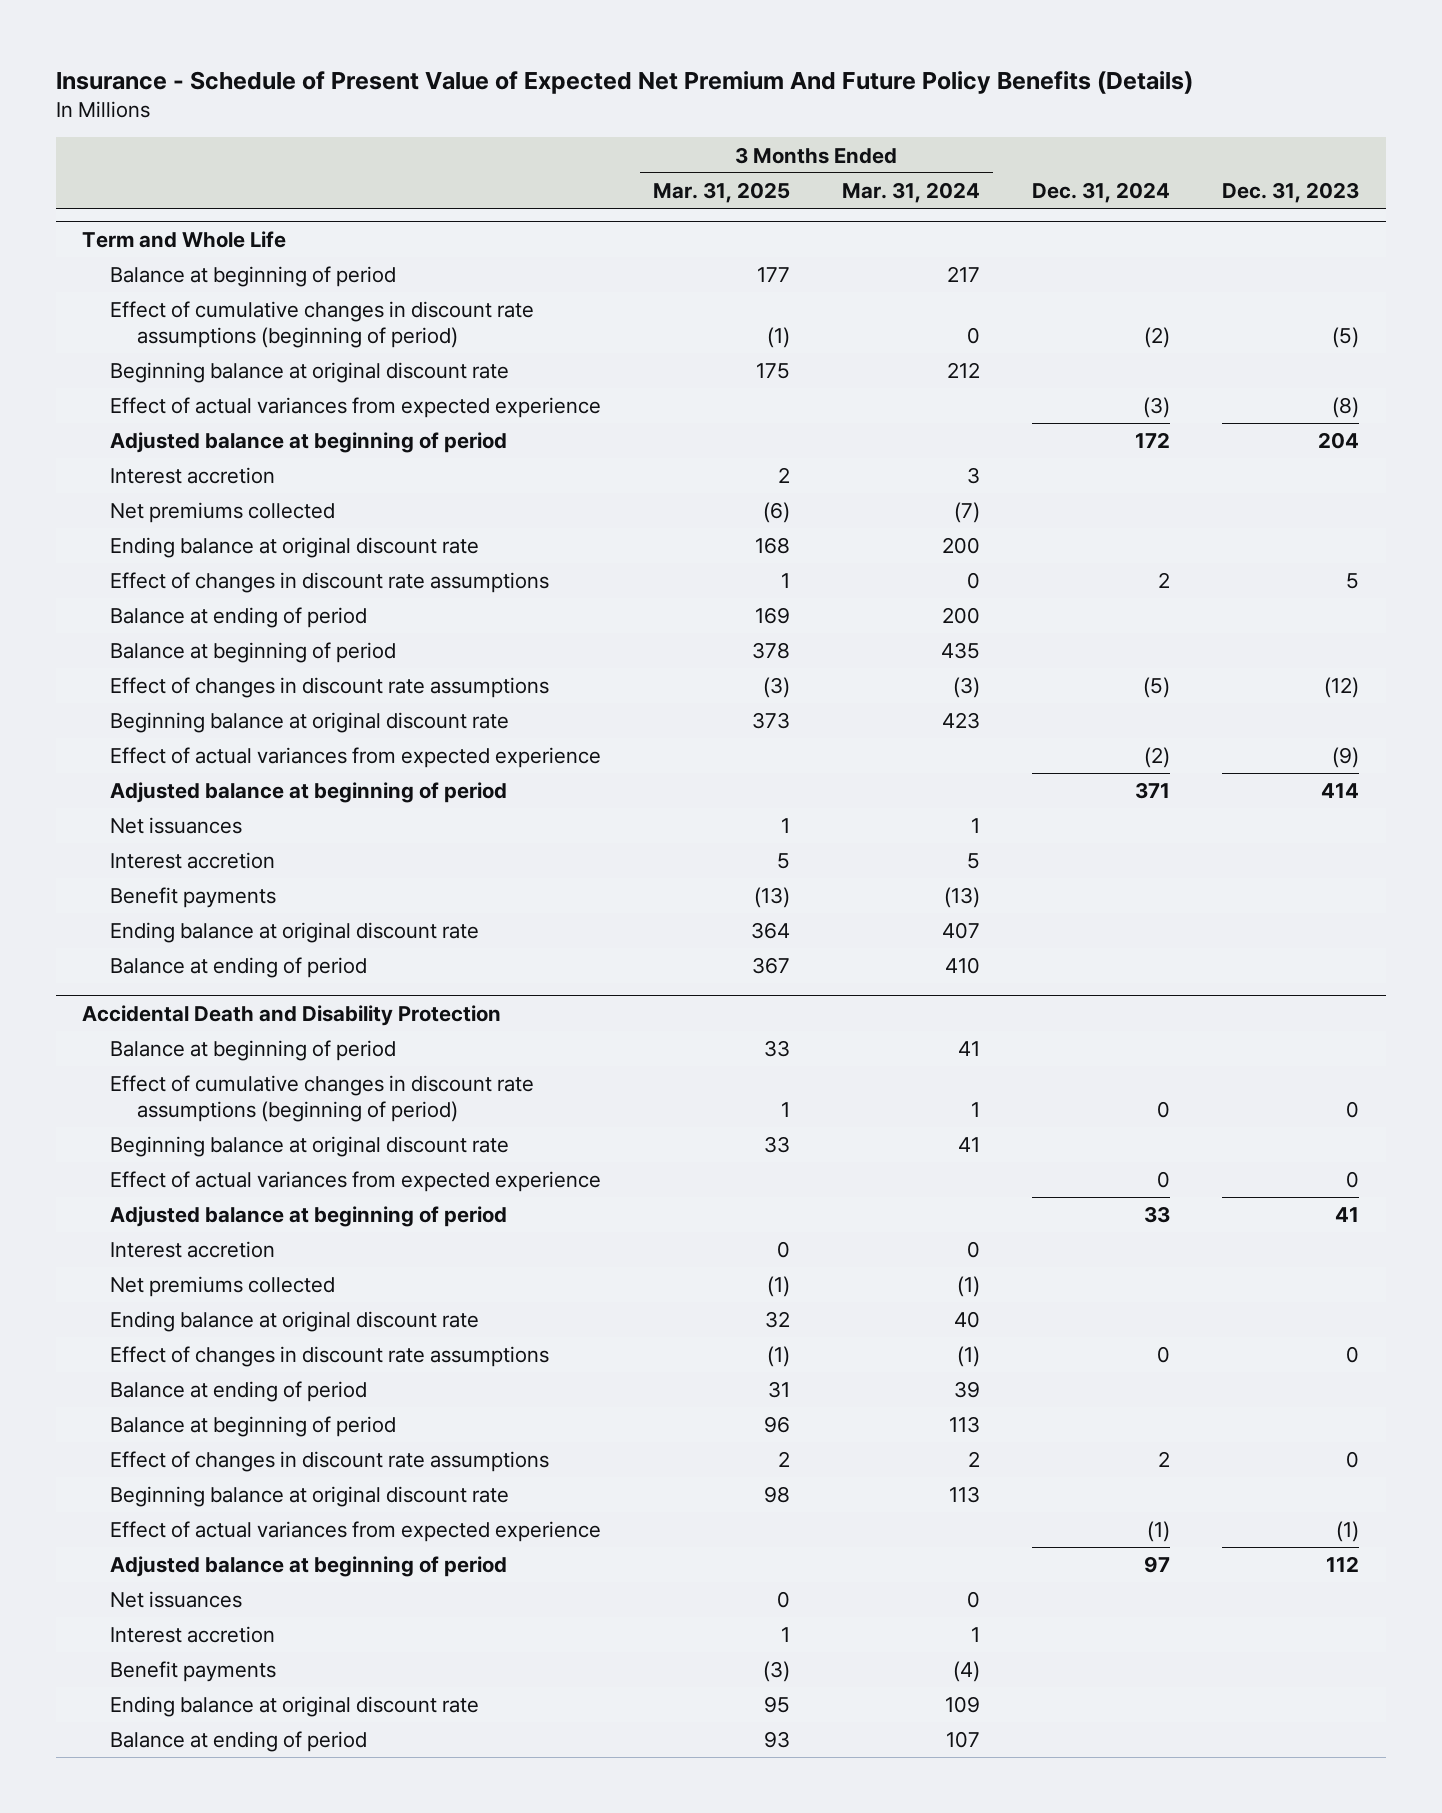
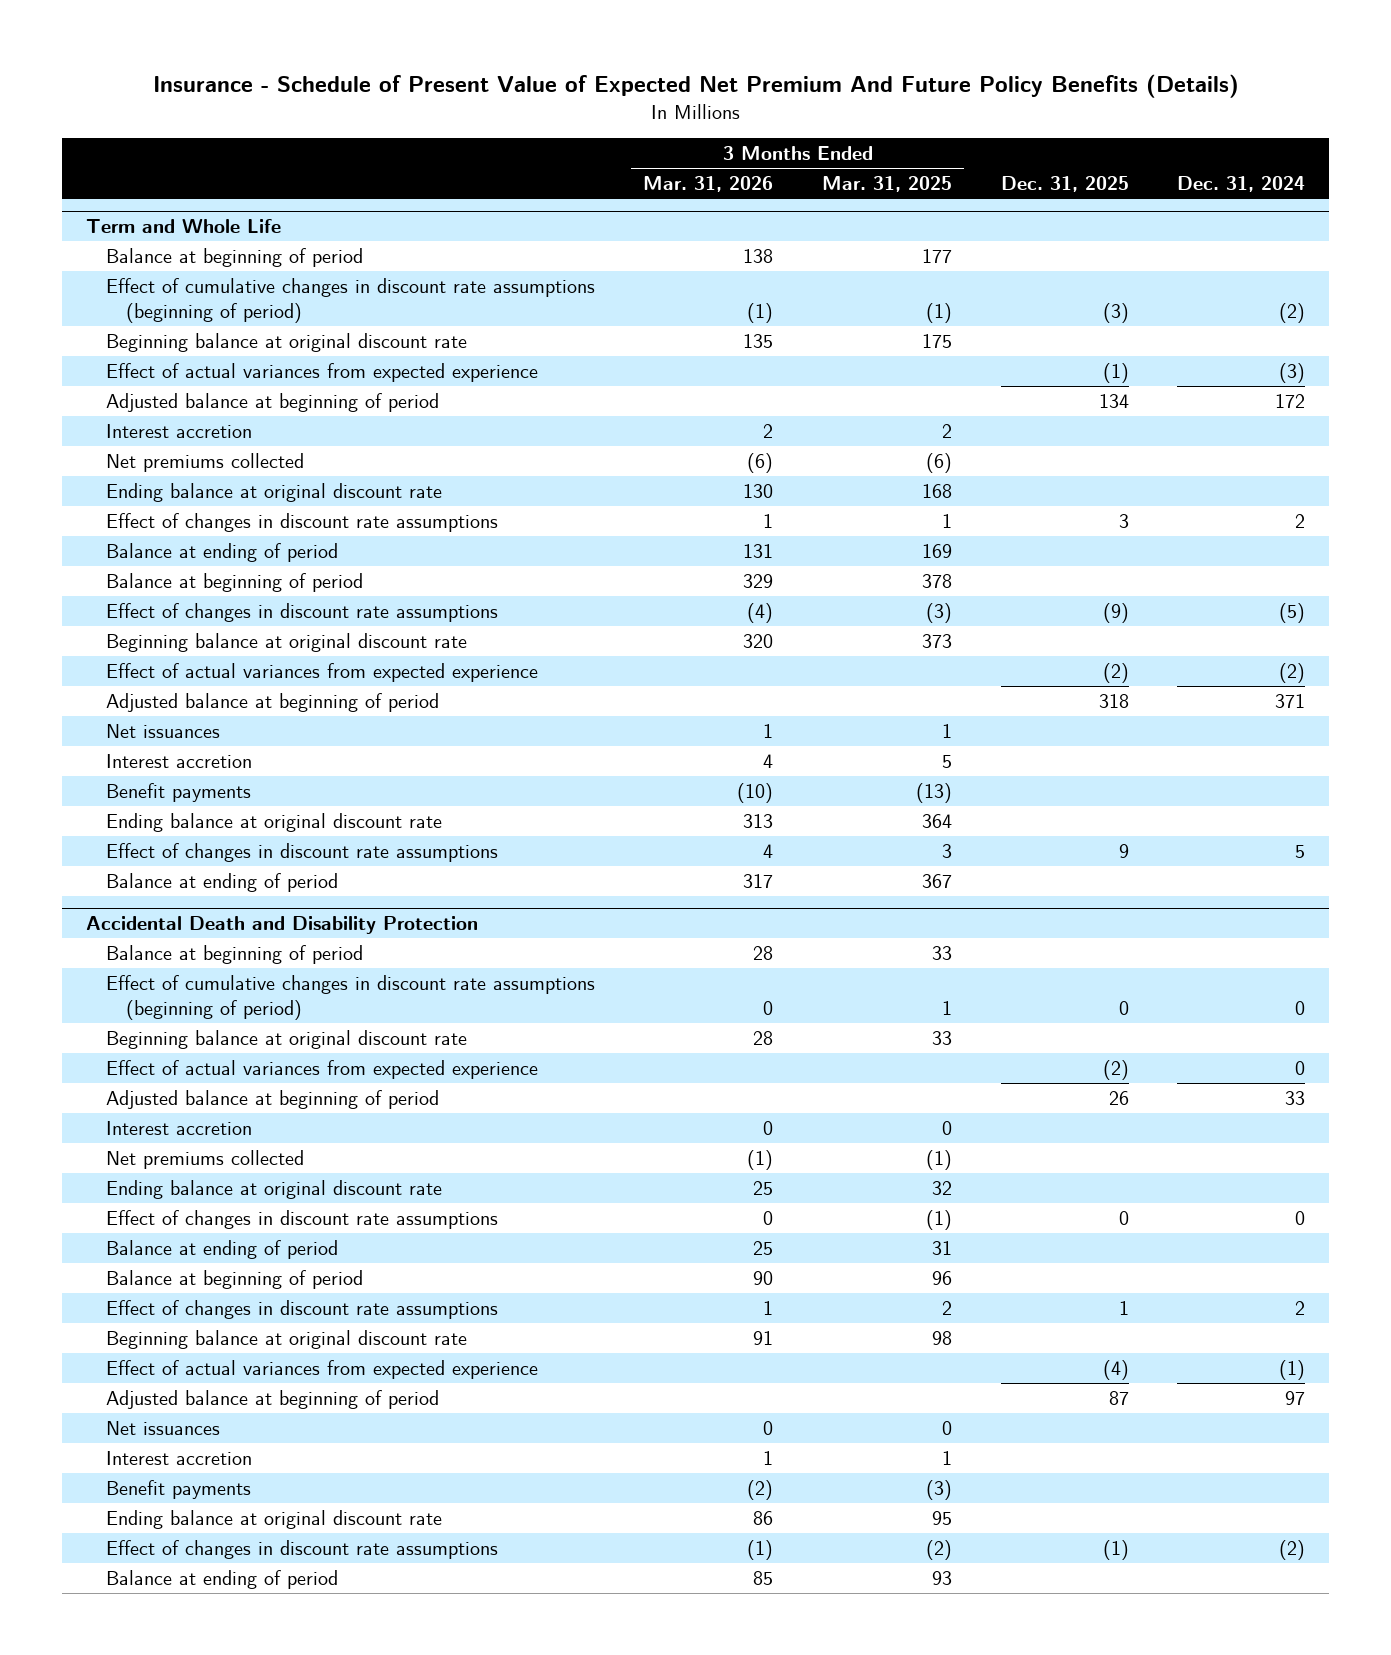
- | 3 Months Ended Mar. 31, 2025 | 3 Months Ended Mar. 31, 2024 | Dec. 31, 2024 | Dec. 31, 2023
+ | 3 Months Ended Mar. 31, 2026 | 3 Months Ended Mar. 31, 2025 | Dec. 31, 2025 | Dec. 31, 2024
@ Term and Whole Life
+ Effect of changes in discount rate assumptions | 4 | 3 | 9 | 5
@ Accidental Death and Disability Protection
+ Effect of changes in discount rate assumptions | (1) | (2) | (1) | (2)

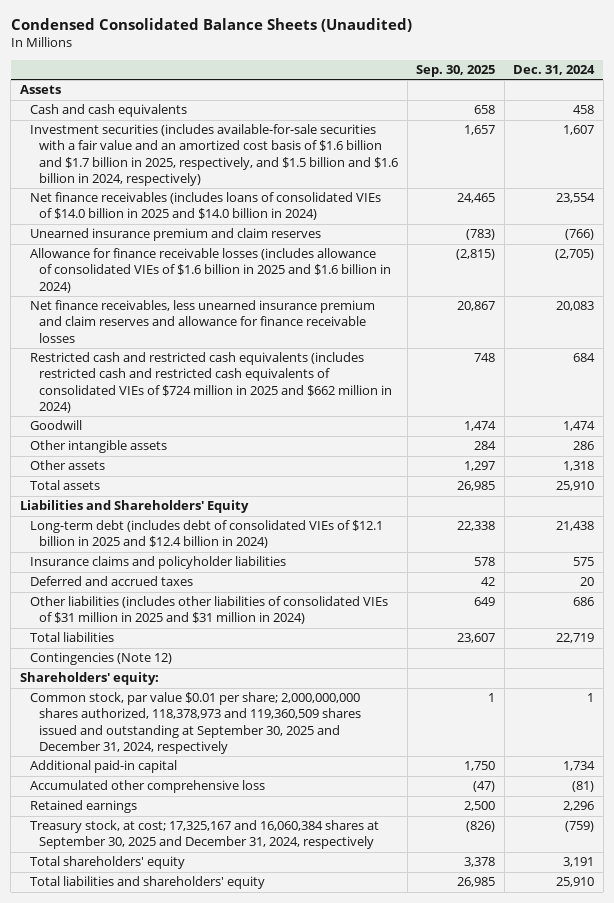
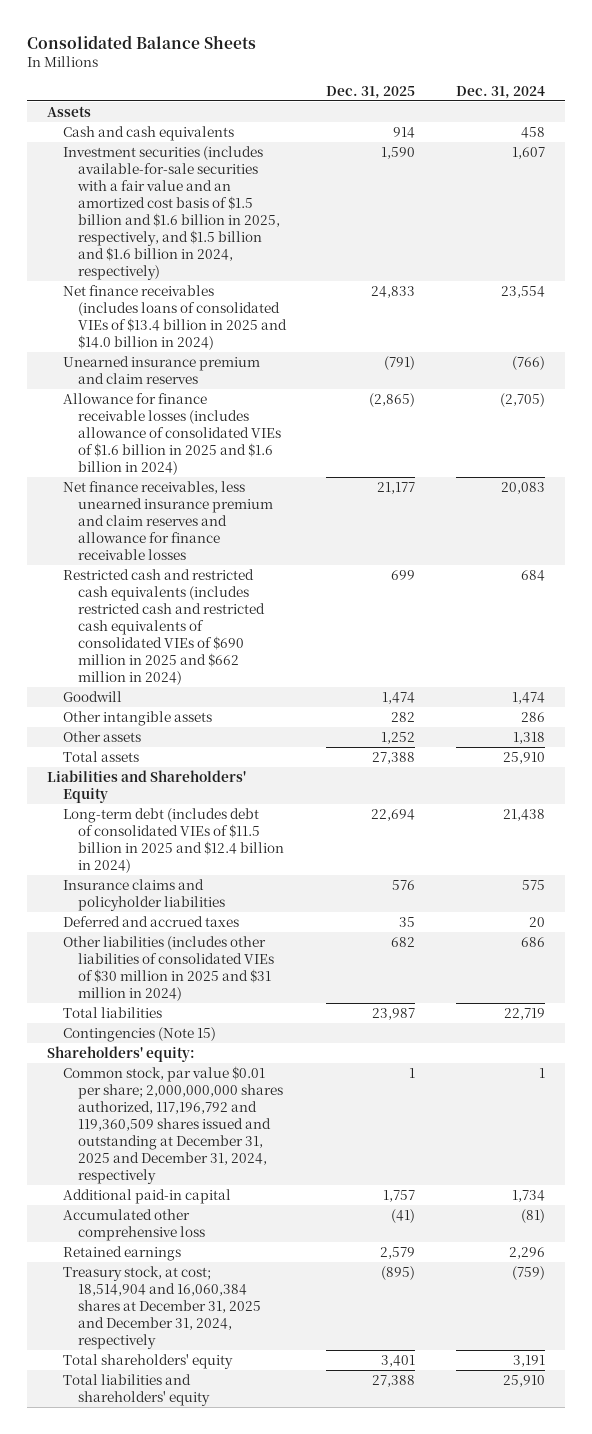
- Condensed Consolidated Balance Sheets (Unaudited)
+ Consolidated Balance Sheets
- | Sep. 30, 2025 | Dec. 31, 2024
+ | Dec. 31, 2025 | Dec. 31, 2024
- Investment securities (includes available-for-sale securities with a fair value and an amortized cost basis of $1.6 billion and $1.7 billion in 2025, respectively, and $1.5 billion and $1.6 billion in 2024, respectively) | 1,657 | 1,607
- Net finance receivables (includes loans of consolidated VIEs of $14.0 billion in 2025 and $14.0 billion in 2024) | 24,465 | 23,554
+ Investment securities (includes available-for-sale securities with a fair value and an amortized cost basis of $1.5 billion and $1.6 billion in 2025, respectively, and $1.5 billion and $1.6 billion in 2024, respectively) | 1,590 | 1,607
+ Net finance receivables (includes loans of consolidated VIEs of $13.4 billion in 2025 and $14.0 billion in 2024) | 24,833 | 23,554
- Restricted cash and restricted cash equivalents (includes restricted cash and restricted cash equivalents of consolidated VIEs of $724 million in 2025 and $662 million in 2024) | 748 | 684
+ Restricted cash and restricted cash equivalents (includes restricted cash and restricted cash equivalents of consolidated VIEs of $690 million in 2025 and $662 million in 2024) | 699 | 684
- Long-term debt (includes debt of consolidated VIEs of $12.1 billion in 2025 and $12.4 billion in 2024) | 22,338 | 21,438
+ Long-term debt (includes debt of consolidated VIEs of $11.5 billion in 2025 and $12.4 billion in 2024) | 22,694 | 21,438
- Other liabilities (includes other liabilities of consolidated VIEs of $31 million in 2025 and $31 million in 2024) | 649 | 686
+ Other liabilities (includes other liabilities of consolidated VIEs of $30 million in 2025 and $31 million in 2024) | 682 | 686
- Contingencies (Note 12)
+ Contingencies (Note 15)
- Common stock, par value $0.01 per share; 2,000,000,000 shares authorized, 118,378,973 and 119,360,509 shares issued and outstanding at September 30, 2025 and December 31, 2024, respectively | 1 | 1
+ Common stock, par value $0.01 per share; 2,000,000,000 shares authorized, 117,196,792 and 119,360,509 shares issued and outstanding at December 31, 2025 and December 31, 2024, respectively | 1 | 1
- Treasury stock, at cost; 17,325,167 and 16,060,384 shares at September 30, 2025 and December 31, 2024, respectively | (826) | (759)
+ Treasury stock, at cost; 18,514,904 and 16,060,384 shares at December 31, 2025 and December 31, 2024, respectively | (895) | (759)

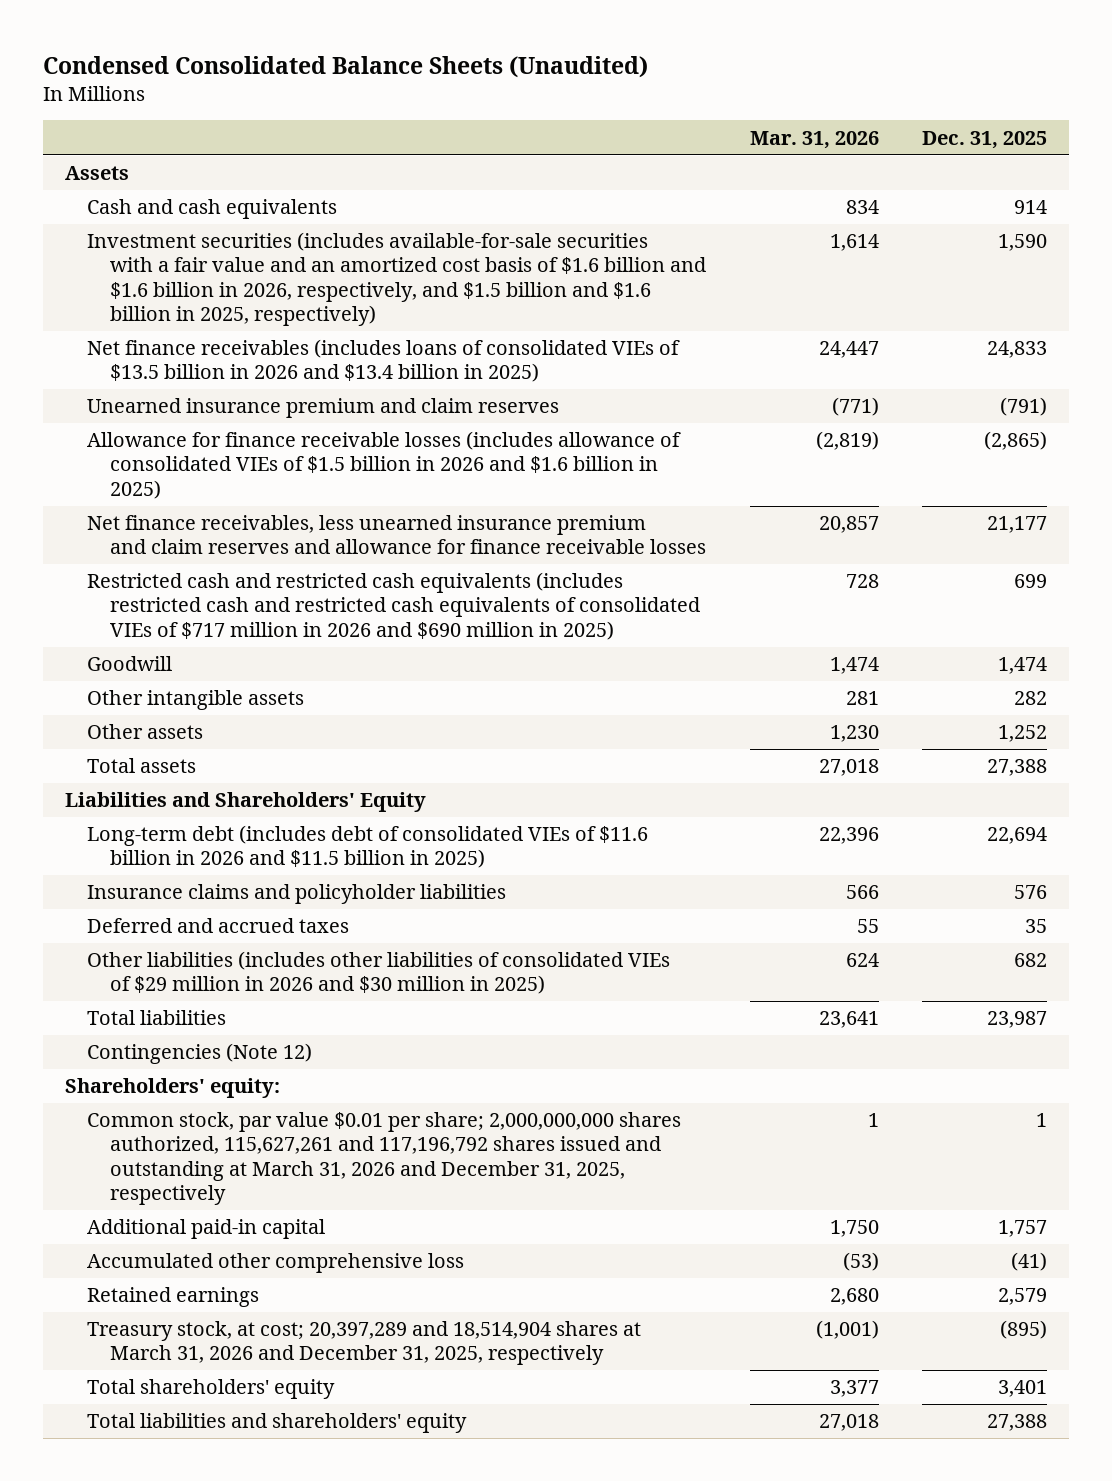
- Consolidated Balance Sheets
+ Condensed Consolidated Balance Sheets (Unaudited)
- | Dec. 31, 2025 | Dec. 31, 2024
+ | Mar. 31, 2026 | Dec. 31, 2025
- Investment securities (includes available-for-sale securities with a fair value and an amortized cost basis of $1.5 billion and $1.6 billion in 2025, respectively, and $1.5 billion and $1.6 billion in 2024, respectively) | 1,590 | 1,607
- Net finance receivables (includes loans of consolidated VIEs of $13.4 billion in 2025 and $14.0 billion in 2024) | 24,833 | 23,554
+ Investment securities (includes available-for-sale securities with a fair value and an amortized cost basis of $1.6 billion and $1.6 billion in 2026, respectively, and $1.5 billion and $1.6 billion in 2025, respectively) | 1,614 | 1,590
+ Net finance receivables (includes loans of consolidated VIEs of $13.5 billion in 2026 and $13.4 billion in 2025) | 24,447 | 24,833
- Allowance for finance receivable losses (includes allowance of consolidated VIEs of $1.6 billion in 2025 and $1.6 billion in 2024) | (2,865) | (2,705)
+ Allowance for finance receivable losses (includes allowance of consolidated VIEs of $1.5 billion in 2026 and $1.6 billion in 2025) | (2,819) | (2,865)
- Restricted cash and restricted cash equivalents (includes restricted cash and restricted cash equivalents of consolidated VIEs of $690 million in 2025 and $662 million in 2024) | 699 | 684
+ Restricted cash and restricted cash equivalents (includes restricted cash and restricted cash equivalents of consolidated VIEs of $717 million in 2026 and $690 million in 2025) | 728 | 699
- Long-term debt (includes debt of consolidated VIEs of $11.5 billion in 2025 and $12.4 billion in 2024) | 22,694 | 21,438
+ Long-term debt (includes debt of consolidated VIEs of $11.6 billion in 2026 and $11.5 billion in 2025) | 22,396 | 22,694
- Other liabilities (includes other liabilities of consolidated VIEs of $30 million in 2025 and $31 million in 2024) | 682 | 686
+ Other liabilities (includes other liabilities of consolidated VIEs of $29 million in 2026 and $30 million in 2025) | 624 | 682
- Contingencies (Note 15)
+ Contingencies (Note 12)
- Common stock, par value $0.01 per share; 2,000,000,000 shares authorized, 117,196,792 and 119,360,509 shares issued and outstanding at December 31, 2025 and December 31, 2024, respectively | 1 | 1
+ Common stock, par value $0.01 per share; 2,000,000,000 shares authorized, 115,627,261 and 117,196,792 shares issued and outstanding at March 31, 2026 and December 31, 2025, respectively | 1 | 1
- Treasury stock, at cost; 18,514,904 and 16,060,384 shares at December 31, 2025 and December 31, 2024, respectively | (895) | (759)
+ Treasury stock, at cost; 20,397,289 and 18,514,904 shares at March 31, 2026 and December 31, 2025, respectively | (1,001) | (895)

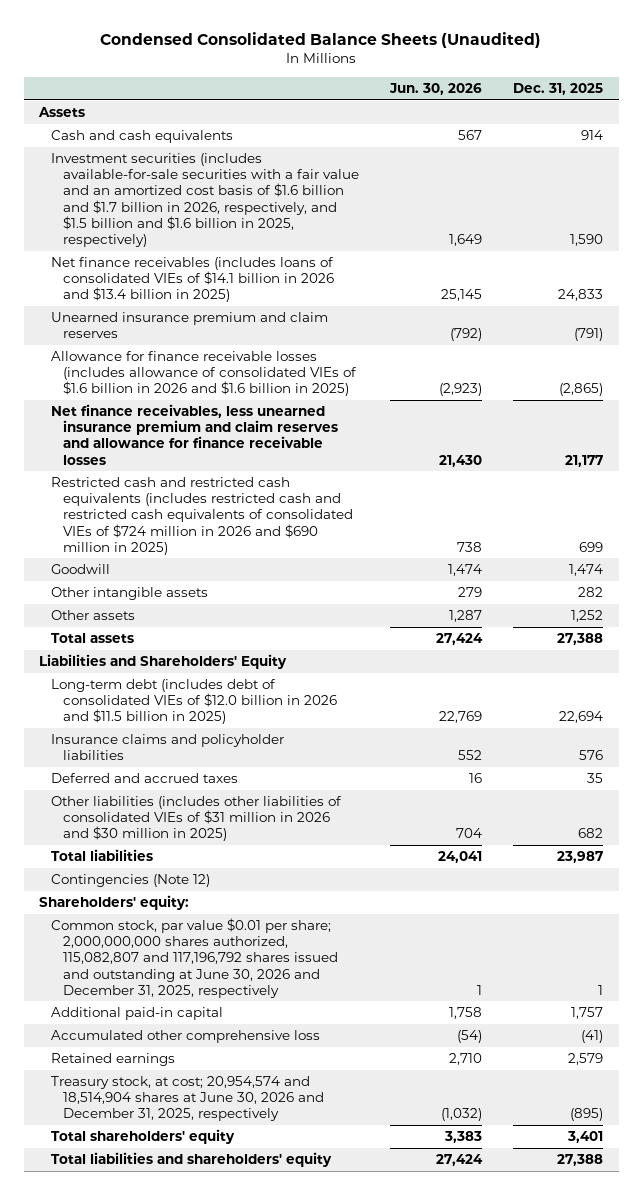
- | Mar. 31, 2026 | Dec. 31, 2025
+ | Jun. 30, 2026 | Dec. 31, 2025
- Investment securities (includes available-for-sale securities with a fair value and an amortized cost basis of $1.6 billion and $1.6 billion in 2026, respectively, and $1.5 billion and $1.6 billion in 2025, respectively) | 1,614 | 1,590
- Net finance receivables (includes loans of consolidated VIEs of $13.5 billion in 2026 and $13.4 billion in 2025) | 24,447 | 24,833
+ Investment securities (includes available-for-sale securities with a fair value and an amortized cost basis of $1.6 billion and $1.7 billion in 2026, respectively, and $1.5 billion and $1.6 billion in 2025, respectively) | 1,649 | 1,590
+ Net finance receivables (includes loans of consolidated VIEs of $14.1 billion in 2026 and $13.4 billion in 2025) | 25,145 | 24,833
- Allowance for finance receivable losses (includes allowance of consolidated VIEs of $1.5 billion in 2026 and $1.6 billion in 2025) | (2,819) | (2,865)
+ Allowance for finance receivable losses (includes allowance of consolidated VIEs of $1.6 billion in 2026 and $1.6 billion in 2025) | (2,923) | (2,865)
- Restricted cash and restricted cash equivalents (includes restricted cash and restricted cash equivalents of consolidated VIEs of $717 million in 2026 and $690 million in 2025) | 728 | 699
+ Restricted cash and restricted cash equivalents (includes restricted cash and restricted cash equivalents of consolidated VIEs of $724 million in 2026 and $690 million in 2025) | 738 | 699
- Long-term debt (includes debt of consolidated VIEs of $11.6 billion in 2026 and $11.5 billion in 2025) | 22,396 | 22,694
+ Long-term debt (includes debt of consolidated VIEs of $12.0 billion in 2026 and $11.5 billion in 2025) | 22,769 | 22,694
- Other liabilities (includes other liabilities of consolidated VIEs of $29 million in 2026 and $30 million in 2025) | 624 | 682
+ Other liabilities (includes other liabilities of consolidated VIEs of $31 million in 2026 and $30 million in 2025) | 704 | 682
- Common stock, par value $0.01 per share; 2,000,000,000 shares authorized, 115,627,261 and 117,196,792 shares issued and outstanding at March 31, 2026 and December 31, 2025, respectively | 1 | 1
+ Common stock, par value $0.01 per share; 2,000,000,000 shares authorized, 115,082,807 and 117,196,792 shares issued and outstanding at June 30, 2026 and December 31, 2025, respectively | 1 | 1
- Treasury stock, at cost; 20,397,289 and 18,514,904 shares at March 31, 2026 and December 31, 2025, respectively | (1,001) | (895)
+ Treasury stock, at cost; 20,954,574 and 18,514,904 shares at June 30, 2026 and December 31, 2025, respectively | (1,032) | (895)

